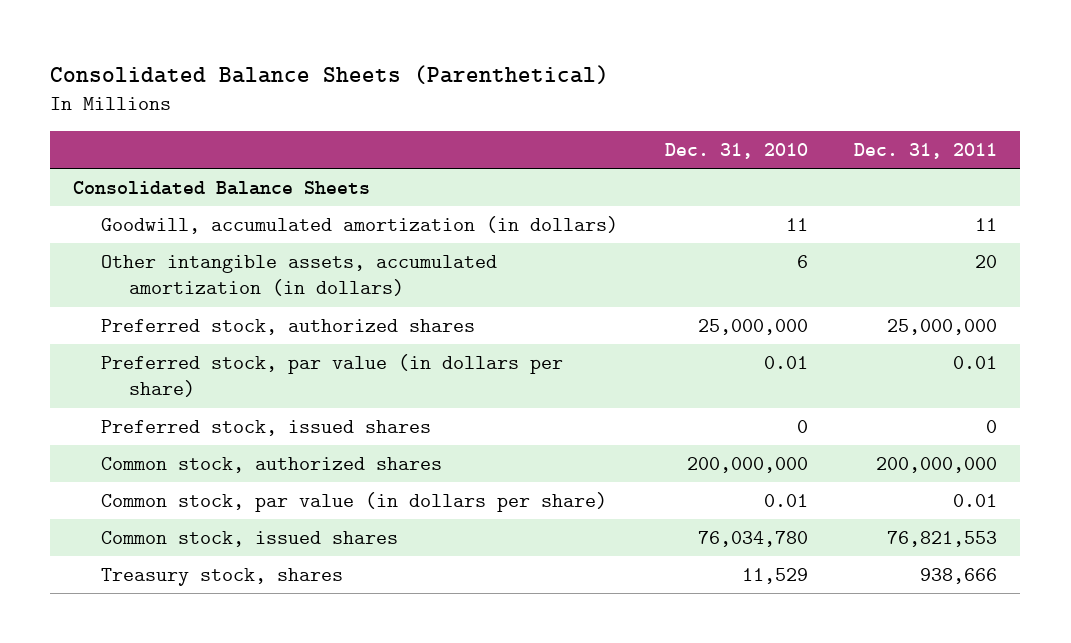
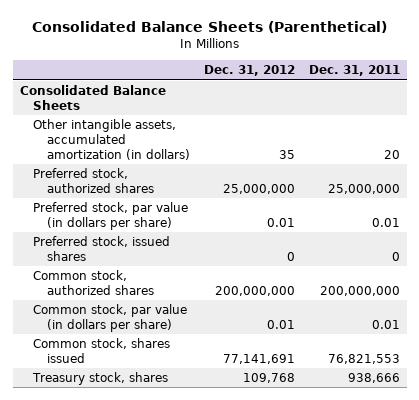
- | Dec. 31, 2010 | Dec. 31, 2011
+ | Dec. 31, 2012 | Dec. 31, 2011
- Goodwill, accumulated amortization (in dollars) | 11 | 11
- Common stock, issued shares | 76,034,780 | 76,821,553
+ Common stock, shares issued | 77,141,691 | 76,821,553

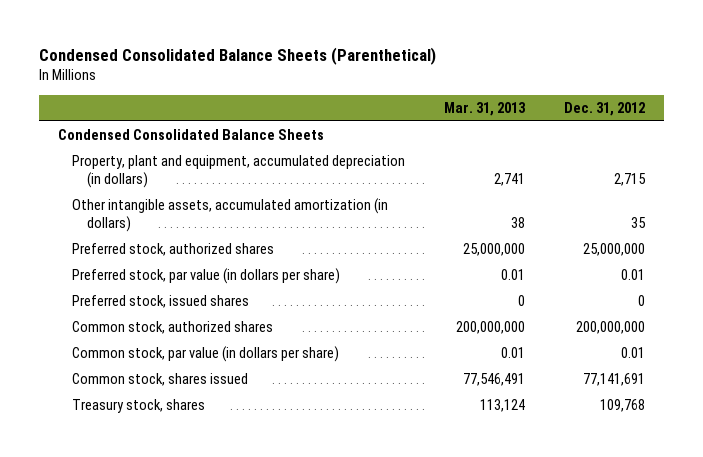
- Consolidated Balance Sheets (Parenthetical)
+ Condensed Consolidated Balance Sheets (Parenthetical)
- | Dec. 31, 2012 | Dec. 31, 2011
+ | Mar. 31, 2013 | Dec. 31, 2012
- Consolidated Balance Sheets
+ Condensed Consolidated Balance Sheets
+ Property, plant and equipment, accumulated depreciation (in dollars) | 2,741 | 2,715

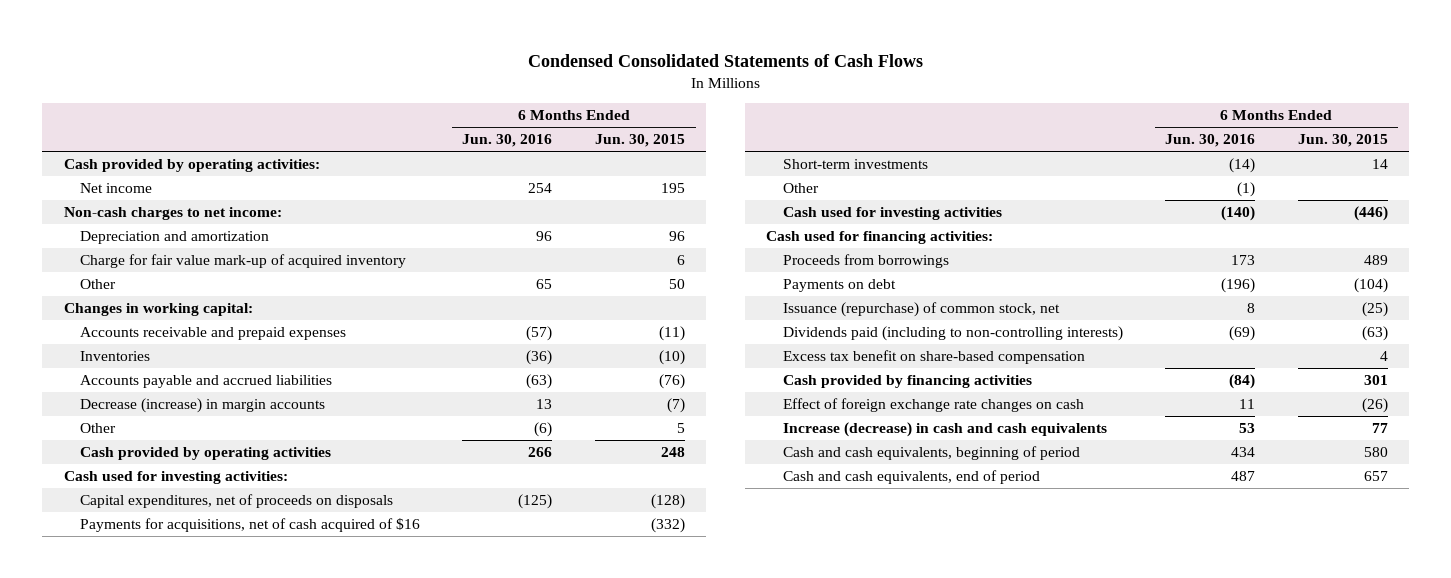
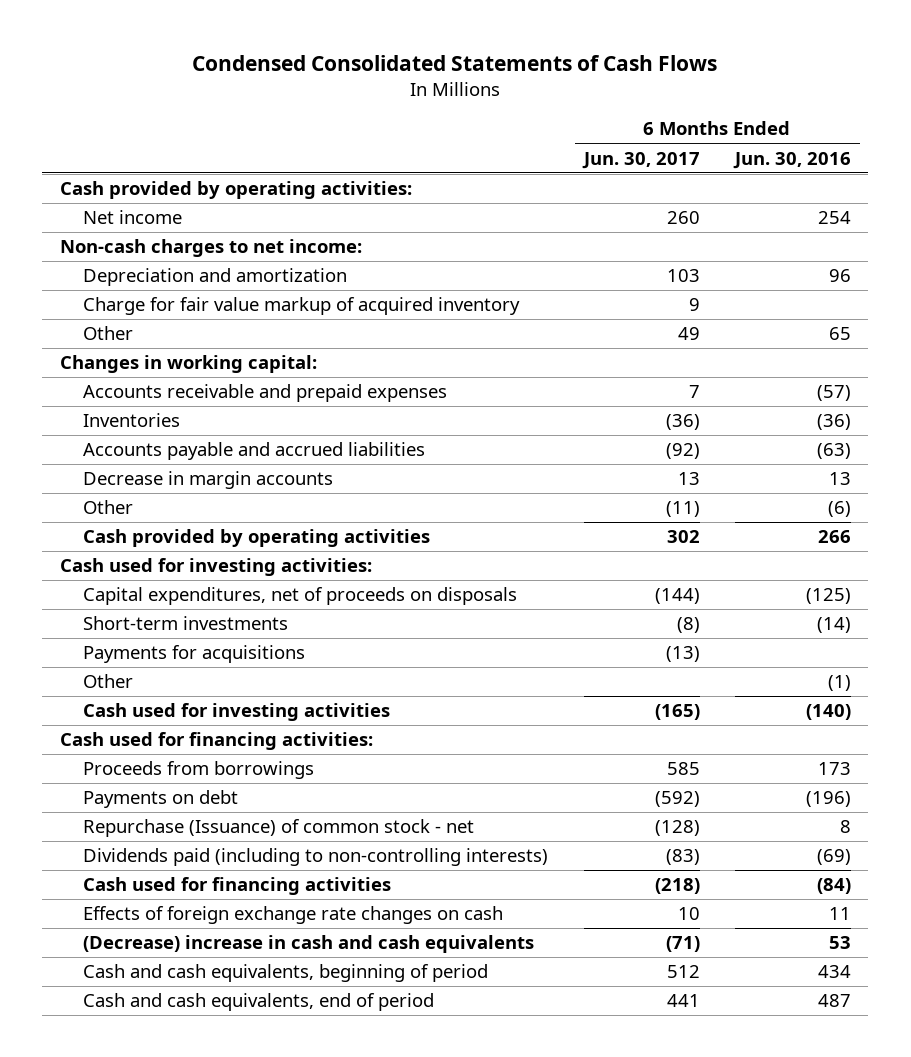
- | 6 Months Ended Jun. 30, 2016 | 6 Months Ended Jun. 30, 2015
+ | 6 Months Ended Jun. 30, 2017 | 6 Months Ended Jun. 30, 2016
- Charge for fair value mark-up of acquired inventory | | 6
+ Charge for fair value markup of acquired inventory | 9 |
- Decrease (increase) in margin accounts | 13 | (7)
+ Decrease in margin accounts | 13 | 13
- Payments for acquisitions, net of cash acquired of $16 | | (332)
+ Payments for acquisitions | (13) |
- Issuance (repurchase) of common stock, net | 8 | (25)
+ Repurchase (Issuance) of common stock - net | (128) | 8
- Excess tax benefit on share-based compensation | | 4
- Cash provided by financing activities | (84) | 301
- Effect of foreign exchange rate changes on cash | 11 | (26)
- Increase (decrease) in cash and cash equivalents | 53 | 77
+ Cash used for financing activities | (218) | (84)
+ Effects of foreign exchange rate changes on cash | 10 | 11
+ (Decrease) increase in cash and cash equivalents | (71) | 53

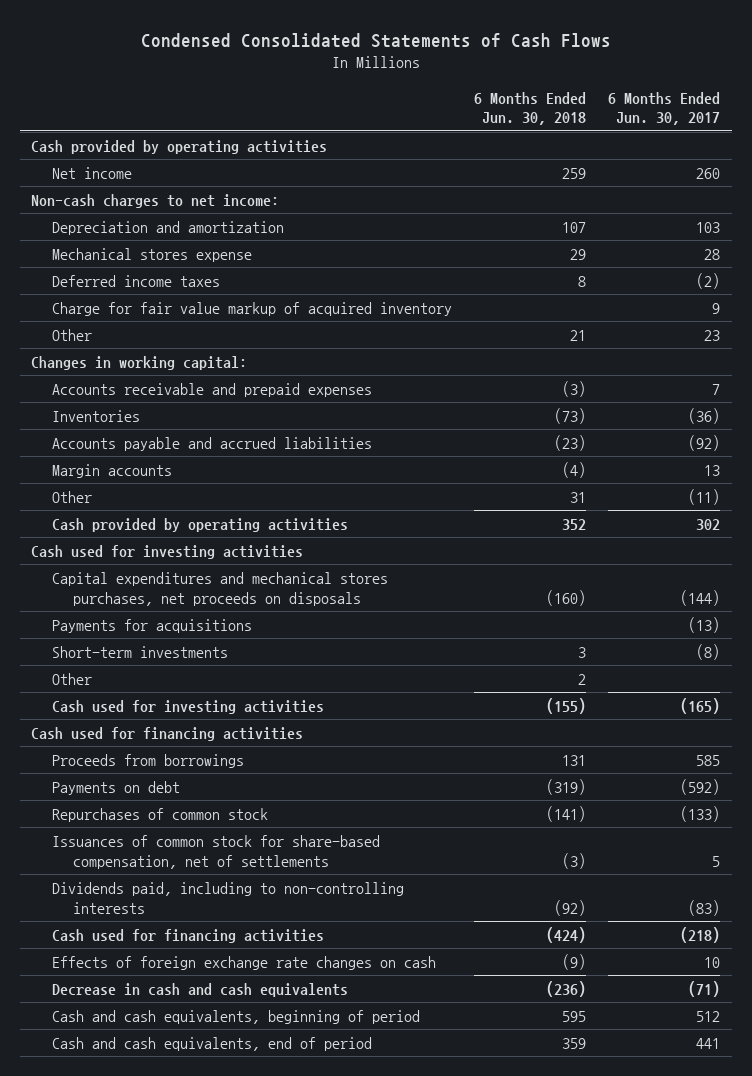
- | 6 Months Ended Jun. 30, 2017 | 6 Months Ended Jun. 30, 2016
+ | 6 Months Ended Jun. 30, 2018 | 6 Months Ended Jun. 30, 2017
- Cash provided by operating activities:
+ Cash provided by operating activities
+ Mechanical stores expense | 29 | 28
+ Deferred income taxes | 8 | (2)
- Other | 49 | 65
+ Other | 21 | 23
- Decrease in margin accounts | 13 | 13
+ Margin accounts | (4) | 13
- Cash used for investing activities:
- Capital expenditures, net of proceeds on disposals | (144) | (125)
+ Cash used for investing activities
+ Capital expenditures and mechanical stores purchases, net proceeds on disposals | (160) | (144)
moved down: Short-term investments | 3 | (8)
- Cash used for financing activities:
+ Cash used for financing activities
- Repurchase (Issuance) of common stock - net | (128) | 8
- Dividends paid (including to non-controlling interests) | (83) | (69)
+ Repurchases of common stock | (141) | (133)
+ Issuances of common stock for share-based compensation, net of settlements | (3) | 5
+ Dividends paid, including to non-controlling interests | (92) | (83)
- (Decrease) increase in cash and cash equivalents | (71) | 53
+ Decrease in cash and cash equivalents | (236) | (71)

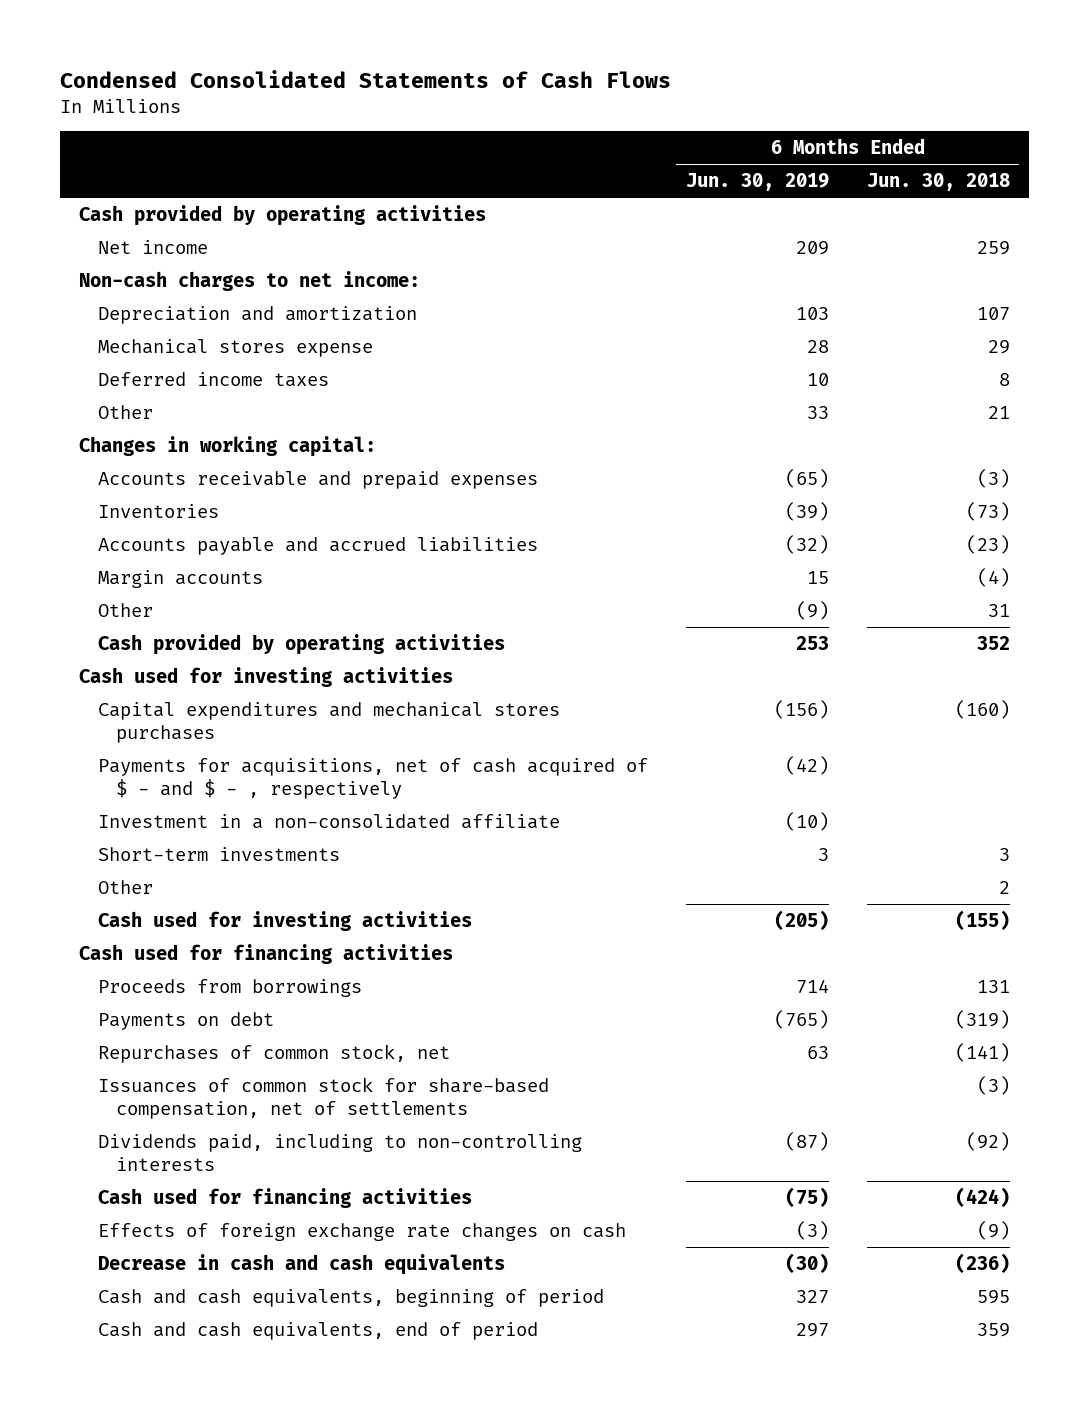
- | 6 Months Ended Jun. 30, 2018 | 6 Months Ended Jun. 30, 2017
+ | 6 Months Ended Jun. 30, 2019 | 6 Months Ended Jun. 30, 2018
- Charge for fair value markup of acquired inventory | | 9
- Capital expenditures and mechanical stores purchases, net proceeds on disposals | (160) | (144)
- Payments for acquisitions | | (13)
+ Capital expenditures and mechanical stores purchases | (156) | (160)
+ Payments for acquisitions, net of cash acquired of $ - and $ - , respectively | (42) |
+ Investment in a non-consolidated affiliate | (10) |
- Repurchases of common stock | (141) | (133)
+ Repurchases of common stock, net | 63 | (141)

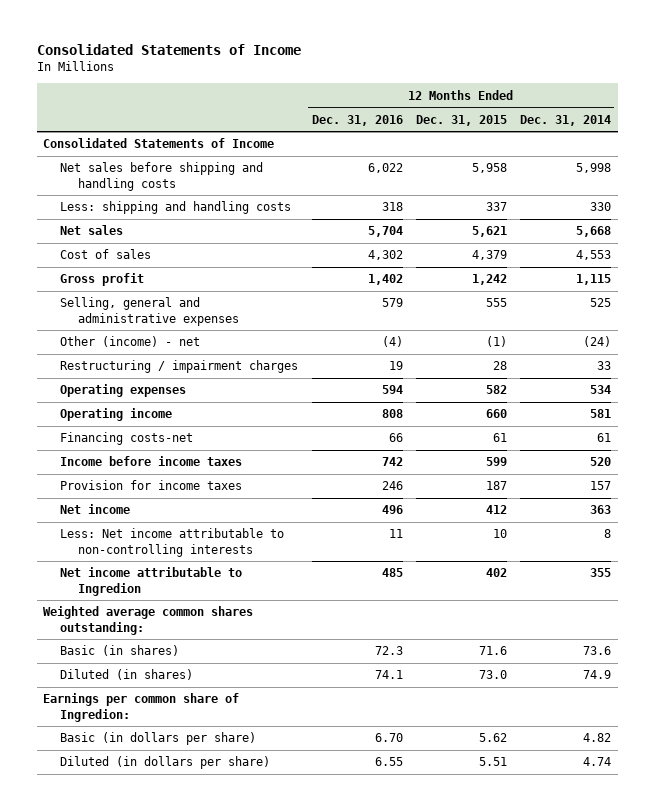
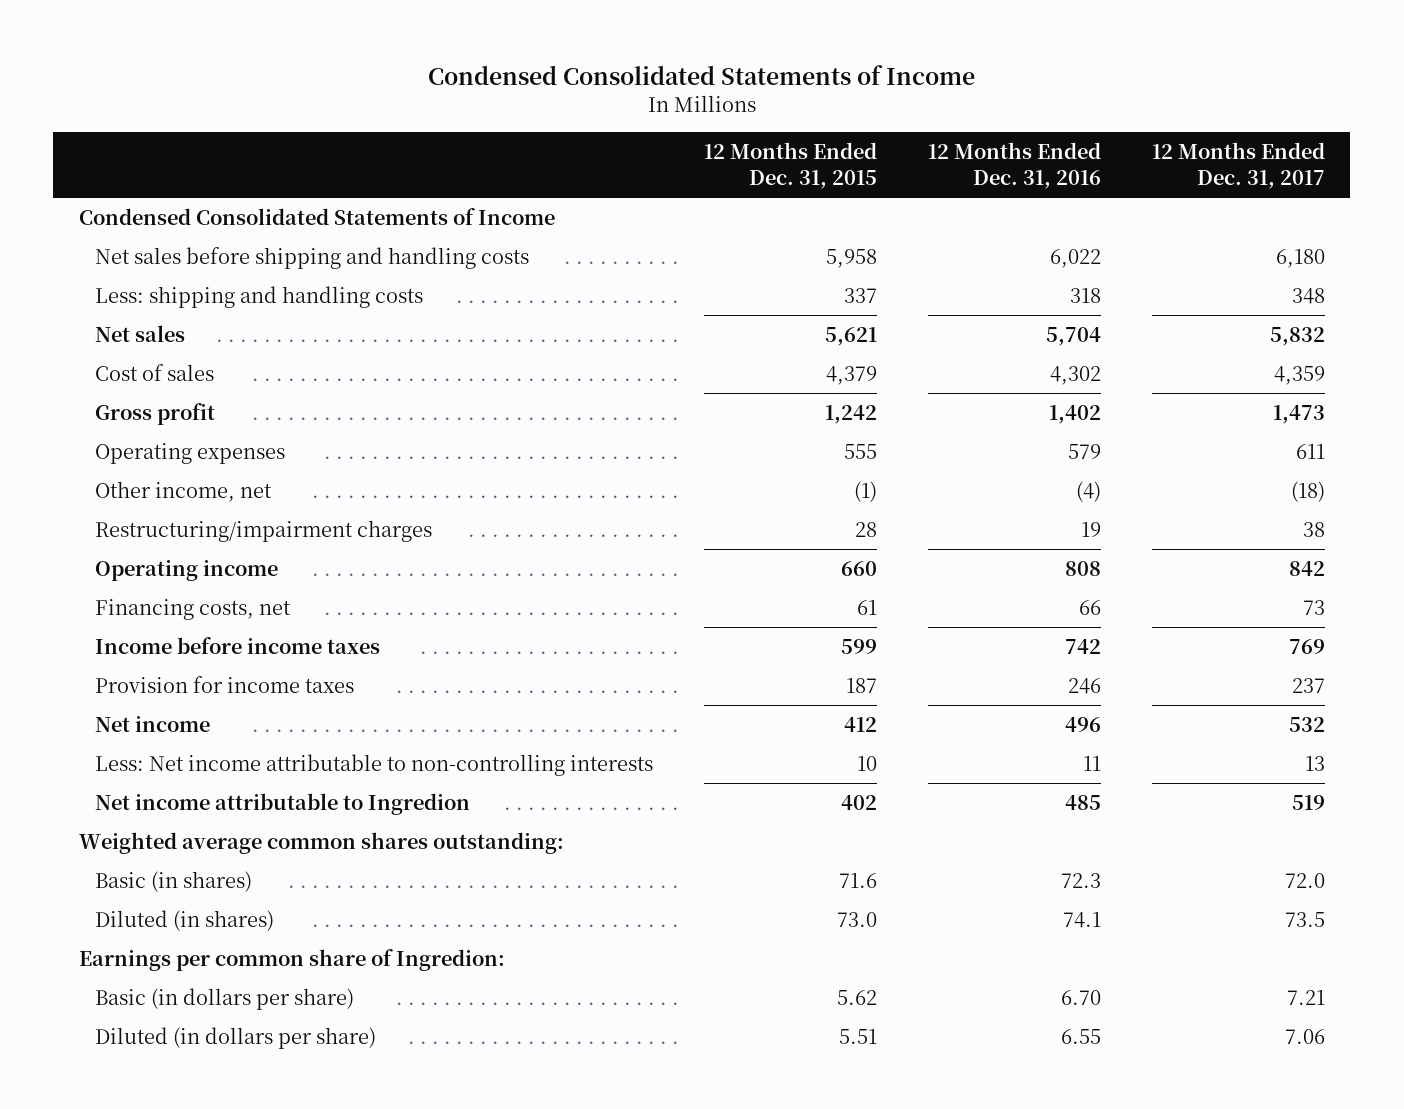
- Consolidated Statements of Income
+ Condensed Consolidated Statements of Income
- | 12 Months Ended Dec. 31, 2016 | 12 Months Ended Dec. 31, 2015 | 12 Months Ended Dec. 31, 2014
+ | 12 Months Ended Dec. 31, 2015 | 12 Months Ended Dec. 31, 2016 | 12 Months Ended Dec. 31, 2017
- Consolidated Statements of Income
+ Condensed Consolidated Statements of Income
- Selling, general and administrative expenses | 579 | 555 | 525
- Other (income) - net | (4) | (1) | (24)
- Restructuring / impairment charges | 19 | 28 | 33
- Operating expenses | 594 | 582 | 534
+ Operating expenses | 555 | 579 | 611
+ Other income, net | (1) | (4) | (18)
+ Restructuring/impairment charges | 28 | 19 | 38
- Financing costs-net | 66 | 61 | 61
+ Financing costs, net | 61 | 66 | 73

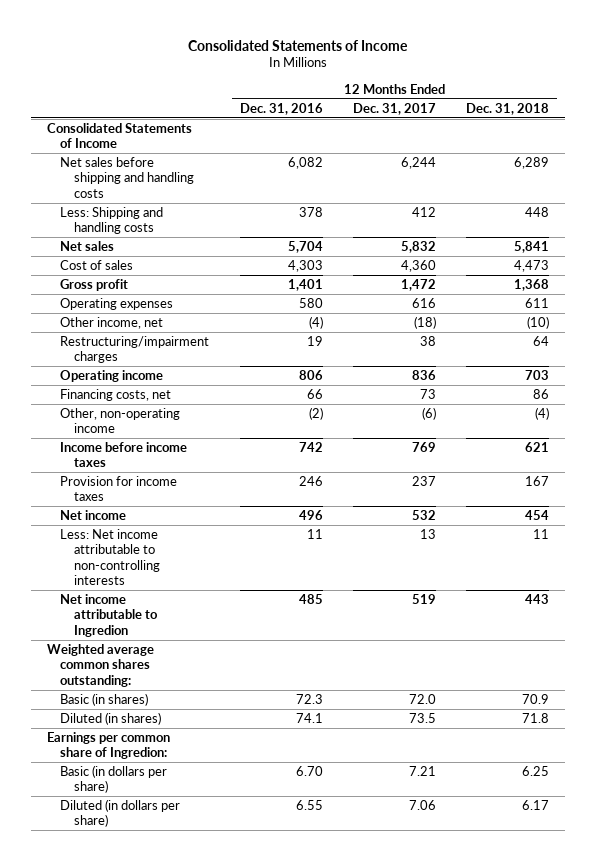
- Condensed Consolidated Statements of Income
+ Consolidated Statements of Income
- | 12 Months Ended Dec. 31, 2015 | 12 Months Ended Dec. 31, 2016 | 12 Months Ended Dec. 31, 2017
+ | 12 Months Ended Dec. 31, 2016 | 12 Months Ended Dec. 31, 2017 | 12 Months Ended Dec. 31, 2018
- Condensed Consolidated Statements of Income
- Net sales before shipping and handling costs | 5,958 | 6,022 | 6,180
- Less: shipping and handling costs | 337 | 318 | 348
+ Consolidated Statements of Income
+ Net sales before shipping and handling costs | 6,082 | 6,244 | 6,289
+ Less: Shipping and handling costs | 378 | 412 | 448
- Cost of sales | 4,379 | 4,302 | 4,359
- Gross profit | 1,242 | 1,402 | 1,473
- Operating expenses | 555 | 579 | 611
+ Cost of sales | 4,303 | 4,360 | 4,473
+ Gross profit | 1,401 | 1,472 | 1,368
+ Operating expenses | 580 | 616 | 611
- Operating income | 660 | 808 | 842
+ Operating income | 806 | 836 | 703
+ Other, non-operating income | (2) | (6) | (4)

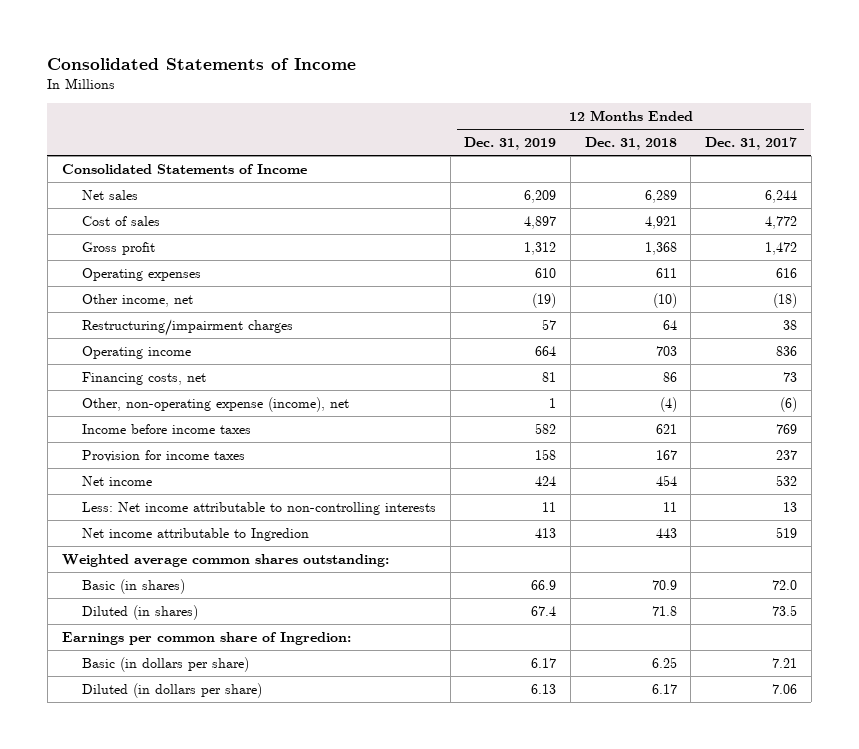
- | 12 Months Ended Dec. 31, 2016 | 12 Months Ended Dec. 31, 2017 | 12 Months Ended Dec. 31, 2018
+ | 12 Months Ended Dec. 31, 2019 | 12 Months Ended Dec. 31, 2018 | 12 Months Ended Dec. 31, 2017
- Net sales before shipping and handling costs | 6,082 | 6,244 | 6,289
- Less: Shipping and handling costs | 378 | 412 | 448
- Net sales | 5,704 | 5,832 | 5,841
- Cost of sales | 4,303 | 4,360 | 4,473
+ Net sales | 6,209 | 6,289 | 6,244
+ Cost of sales | 4,897 | 4,921 | 4,772
- Other, non-operating income | (2) | (6) | (4)
+ Other, non-operating expense (income), net | 1 | (4) | (6)

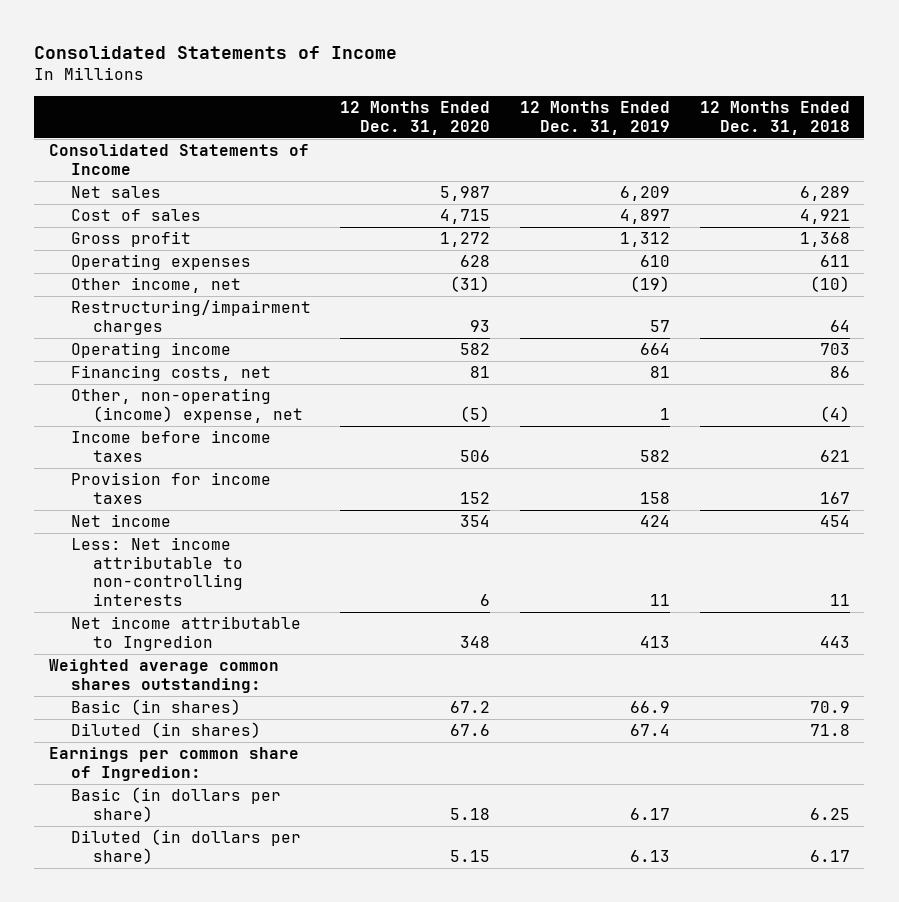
- | 12 Months Ended Dec. 31, 2019 | 12 Months Ended Dec. 31, 2018 | 12 Months Ended Dec. 31, 2017
+ | 12 Months Ended Dec. 31, 2020 | 12 Months Ended Dec. 31, 2019 | 12 Months Ended Dec. 31, 2018
- Other, non-operating expense (income), net | 1 | (4) | (6)
+ Other, non-operating (income) expense, net | (5) | 1 | (4)

